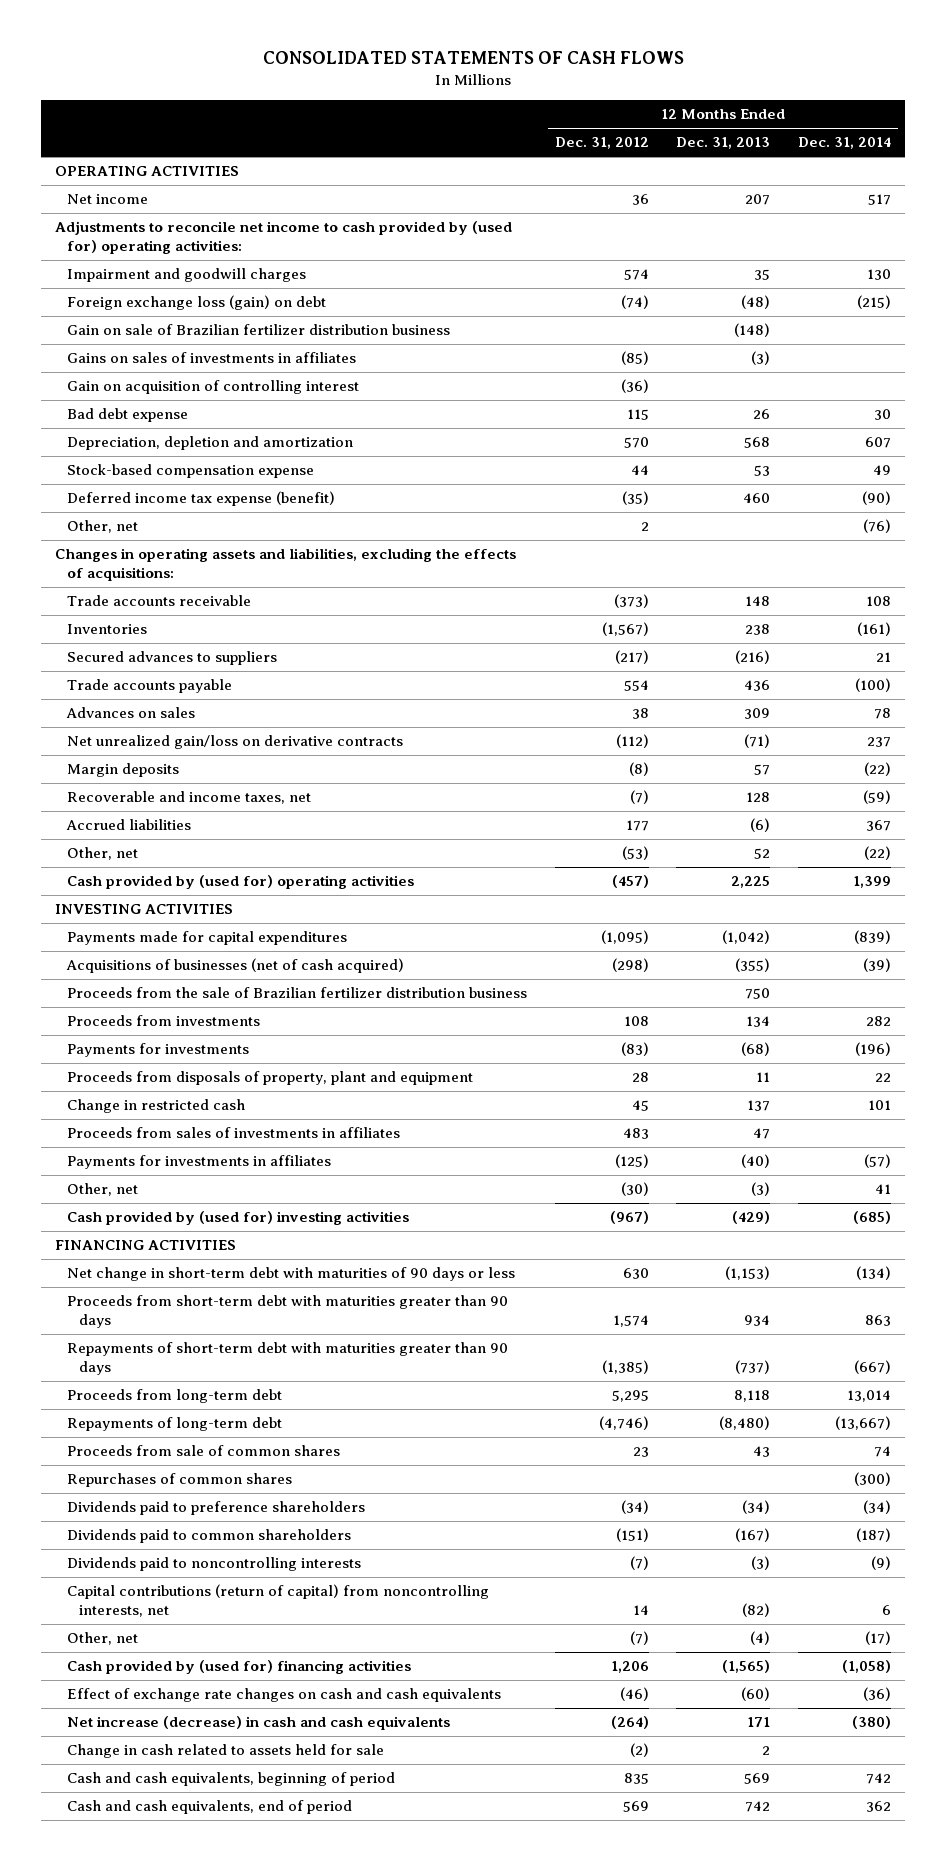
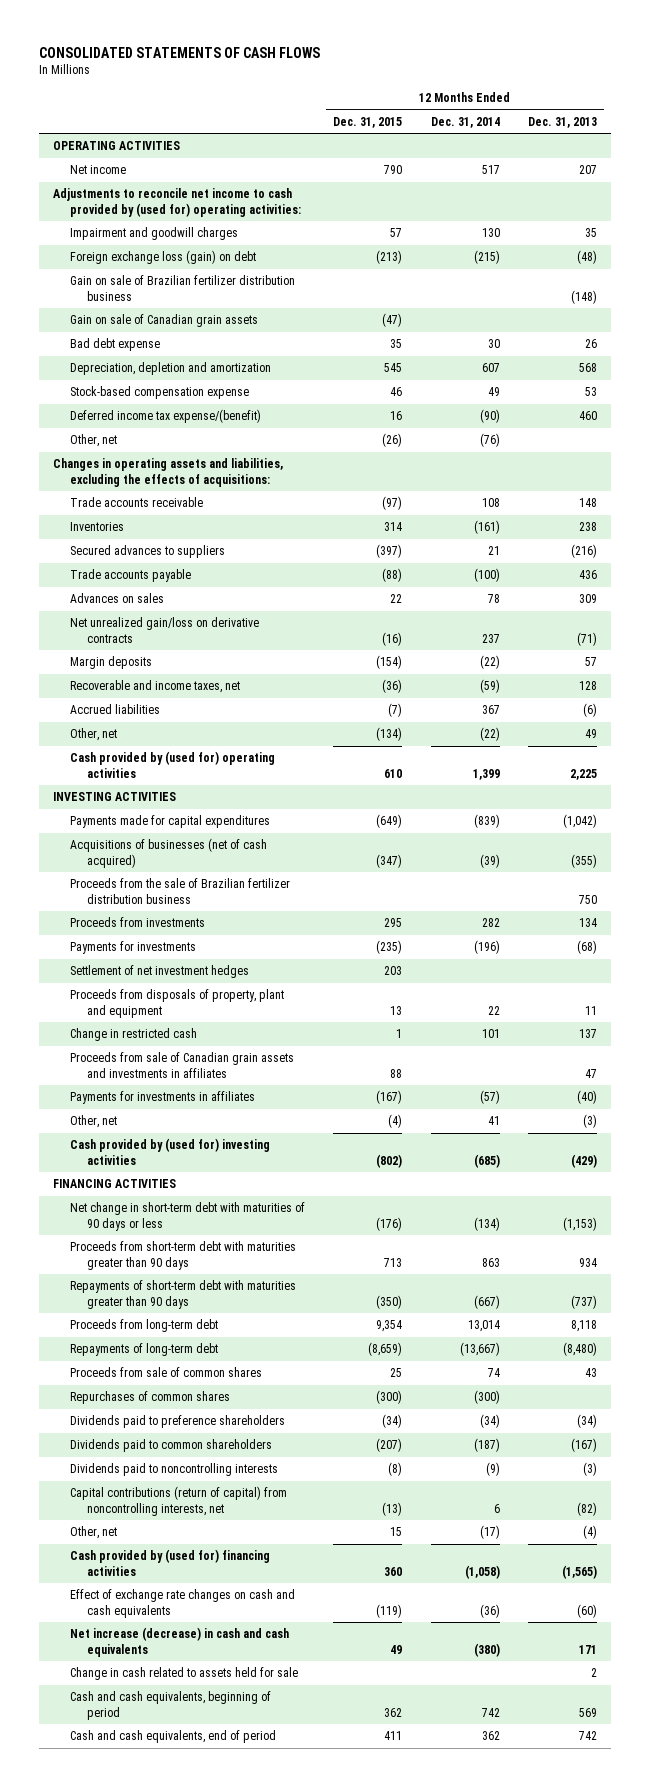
- | 12 Months Ended Dec. 31, 2012 | 12 Months Ended Dec. 31, 2013 | 12 Months Ended Dec. 31, 2014
+ | 12 Months Ended Dec. 31, 2015 | 12 Months Ended Dec. 31, 2014 | 12 Months Ended Dec. 31, 2013
- Gains on sales of investments in affiliates | (85) | (3) |
- Gain on acquisition of controlling interest | (36) | |
+ Gain on sale of Canadian grain assets | (47) | |
- Deferred income tax expense (benefit) | (35) | 460 | (90)
+ Deferred income tax expense/(benefit) | 16 | (90) | 460
- Other, net | (53) | 52 | (22)
+ Other, net | (134) | (22) | 49
+ Settlement of net investment hedges | 203 | |
- Proceeds from sales of investments in affiliates | 483 | 47 |
+ Proceeds from sale of Canadian grain assets and investments in affiliates | 88 | | 47

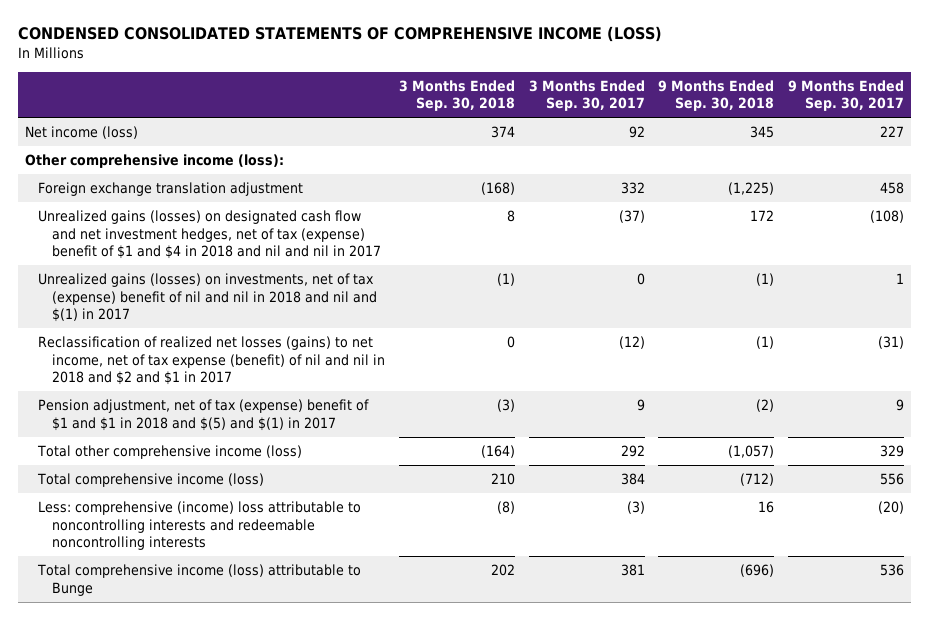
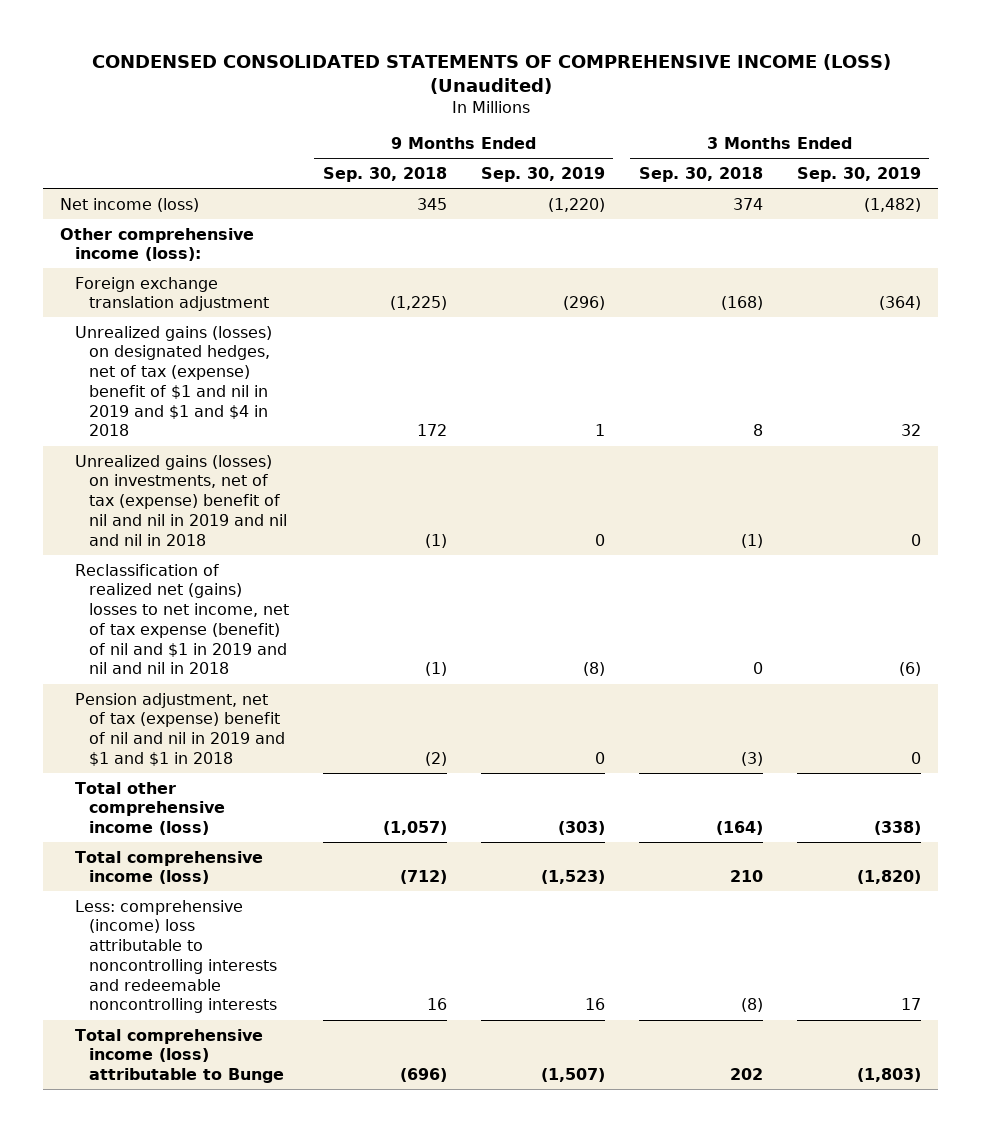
- CONDENSED CONSOLIDATED STATEMENTS OF COMPREHENSIVE INCOME (LOSS)
+ CONDENSED CONSOLIDATED STATEMENTS OF COMPREHENSIVE INCOME (LOSS) (Unaudited)
- | 3 Months Ended Sep. 30, 2018 | 3 Months Ended Sep. 30, 2017 | 9 Months Ended Sep. 30, 2018 | 9 Months Ended Sep. 30, 2017
+ | 9 Months Ended Sep. 30, 2018 | 9 Months Ended Sep. 30, 2019 | 3 Months Ended Sep. 30, 2018 | 3 Months Ended Sep. 30, 2019
- Unrealized gains (losses) on designated cash flow and net investment hedges, net of tax (expense) benefit of $1 and $4 in 2018 and nil and nil in 2017 | 8 | (37) | 172 | (108)
- Unrealized gains (losses) on investments, net of tax (expense) benefit of nil and nil in 2018 and nil and $(1) in 2017 | (1) | 0 | (1) | 1
- Reclassification of realized net losses (gains) to net income, net of tax expense (benefit) of nil and nil in 2018 and $2 and $1 in 2017 | 0 | (12) | (1) | (31)
- Pension adjustment, net of tax (expense) benefit of $1 and $1 in 2018 and $(5) and $(1) in 2017 | (3) | 9 | (2) | 9
+ Unrealized gains (losses) on designated hedges, net of tax (expense) benefit of $1 and nil in 2019 and $1 and $4 in 2018 | 172 | 1 | 8 | 32
+ Unrealized gains (losses) on investments, net of tax (expense) benefit of nil and nil in 2019 and nil and nil in 2018 | (1) | 0 | (1) | 0
+ Reclassification of realized net (gains) losses to net income, net of tax expense (benefit) of nil and $1 in 2019 and nil and nil in 2018 | (1) | (8) | 0 | (6)
+ Pension adjustment, net of tax (expense) benefit of nil and nil in 2019 and $1 and $1 in 2018 | (2) | 0 | (3) | 0

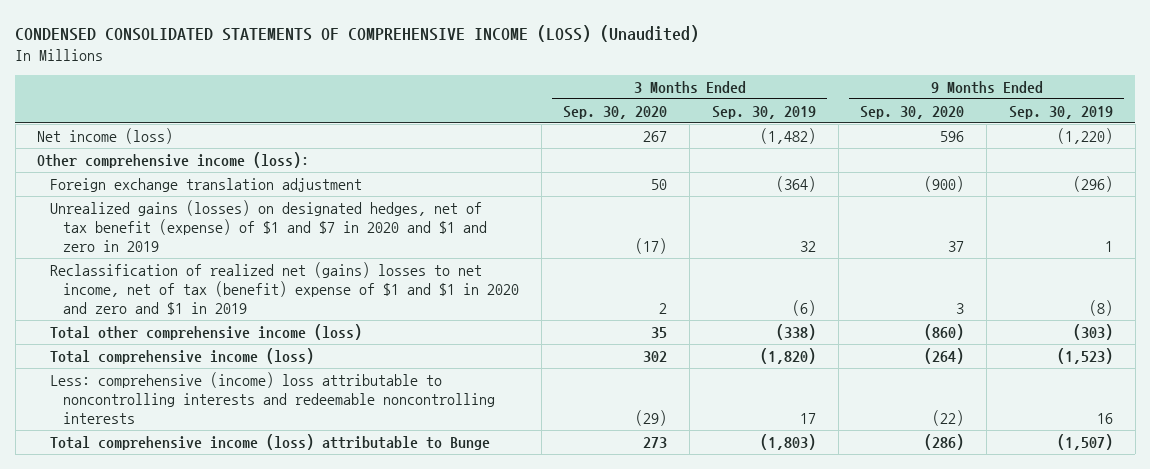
- | 9 Months Ended Sep. 30, 2018 | 9 Months Ended Sep. 30, 2019 | 3 Months Ended Sep. 30, 2018 | 3 Months Ended Sep. 30, 2019
+ | 3 Months Ended Sep. 30, 2020 | 3 Months Ended Sep. 30, 2019 | 9 Months Ended Sep. 30, 2020 | 9 Months Ended Sep. 30, 2019
- Unrealized gains (losses) on designated hedges, net of tax (expense) benefit of $1 and nil in 2019 and $1 and $4 in 2018 | 172 | 1 | 8 | 32
- Unrealized gains (losses) on investments, net of tax (expense) benefit of nil and nil in 2019 and nil and nil in 2018 | (1) | 0 | (1) | 0
- Reclassification of realized net (gains) losses to net income, net of tax expense (benefit) of nil and $1 in 2019 and nil and nil in 2018 | (1) | (8) | 0 | (6)
- Pension adjustment, net of tax (expense) benefit of nil and nil in 2019 and $1 and $1 in 2018 | (2) | 0 | (3) | 0
+ Unrealized gains (losses) on designated hedges, net of tax benefit (expense) of $1 and $7 in 2020 and $1 and zero in 2019 | (17) | 32 | 37 | 1
+ Reclassification of realized net (gains) losses to net income, net of tax (benefit) expense of $1 and $1 in 2020 and zero and $1 in 2019 | 2 | (6) | 3 | (8)

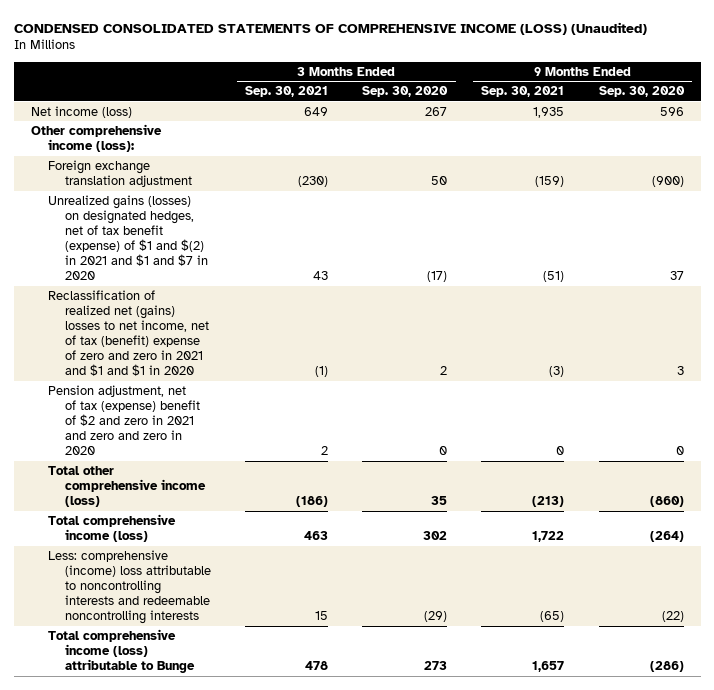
- | 3 Months Ended Sep. 30, 2020 | 3 Months Ended Sep. 30, 2019 | 9 Months Ended Sep. 30, 2020 | 9 Months Ended Sep. 30, 2019
+ | 3 Months Ended Sep. 30, 2021 | 3 Months Ended Sep. 30, 2020 | 9 Months Ended Sep. 30, 2021 | 9 Months Ended Sep. 30, 2020
- Unrealized gains (losses) on designated hedges, net of tax benefit (expense) of $1 and $7 in 2020 and $1 and zero in 2019 | (17) | 32 | 37 | 1
- Reclassification of realized net (gains) losses to net income, net of tax (benefit) expense of $1 and $1 in 2020 and zero and $1 in 2019 | 2 | (6) | 3 | (8)
+ Unrealized gains (losses) on designated hedges, net of tax benefit (expense) of $1 and $(2) in 2021 and $1 and $7 in 2020 | 43 | (17) | (51) | 37
+ Reclassification of realized net (gains) losses to net income, net of tax (benefit) expense of zero and zero in 2021 and $1 and $1 in 2020 | (1) | 2 | (3) | 3
+ Pension adjustment, net of tax (expense) benefit of $2 and zero in 2021 and zero and zero in 2020 | 2 | 0 | 0 | 0

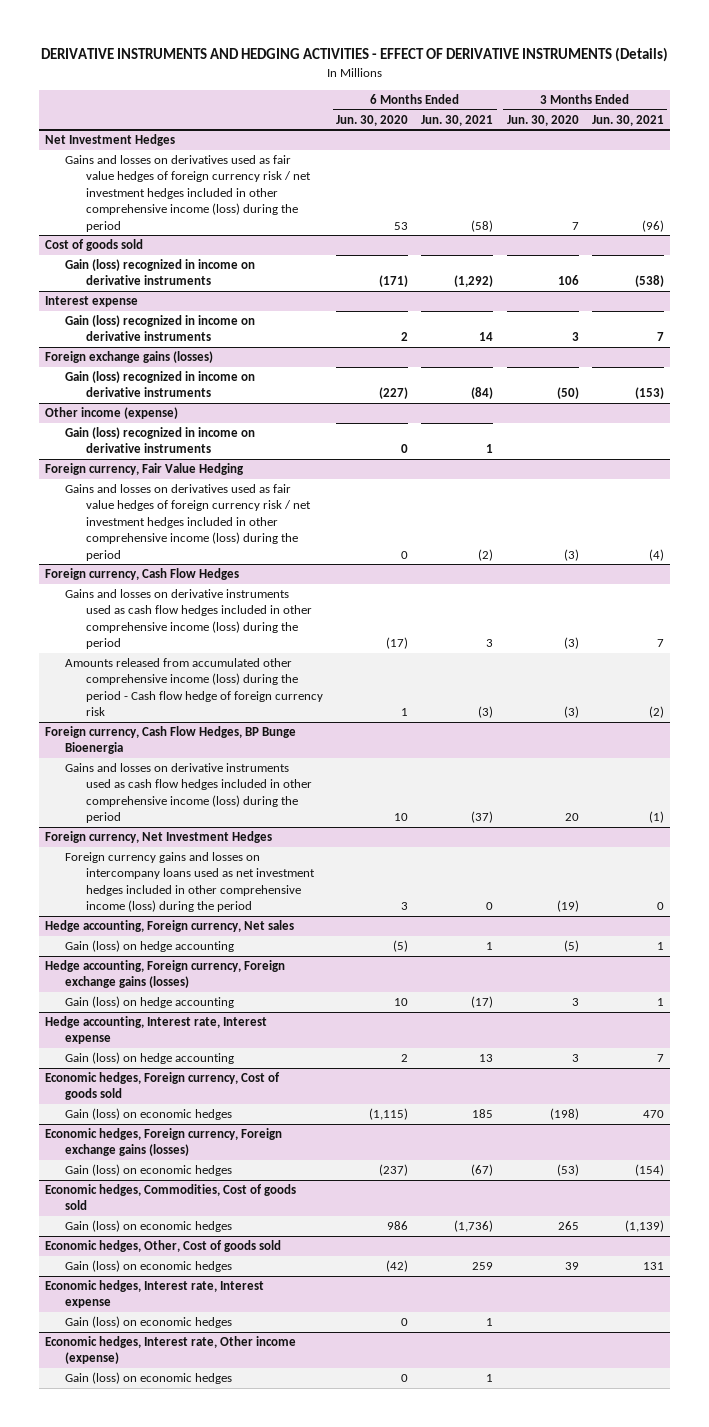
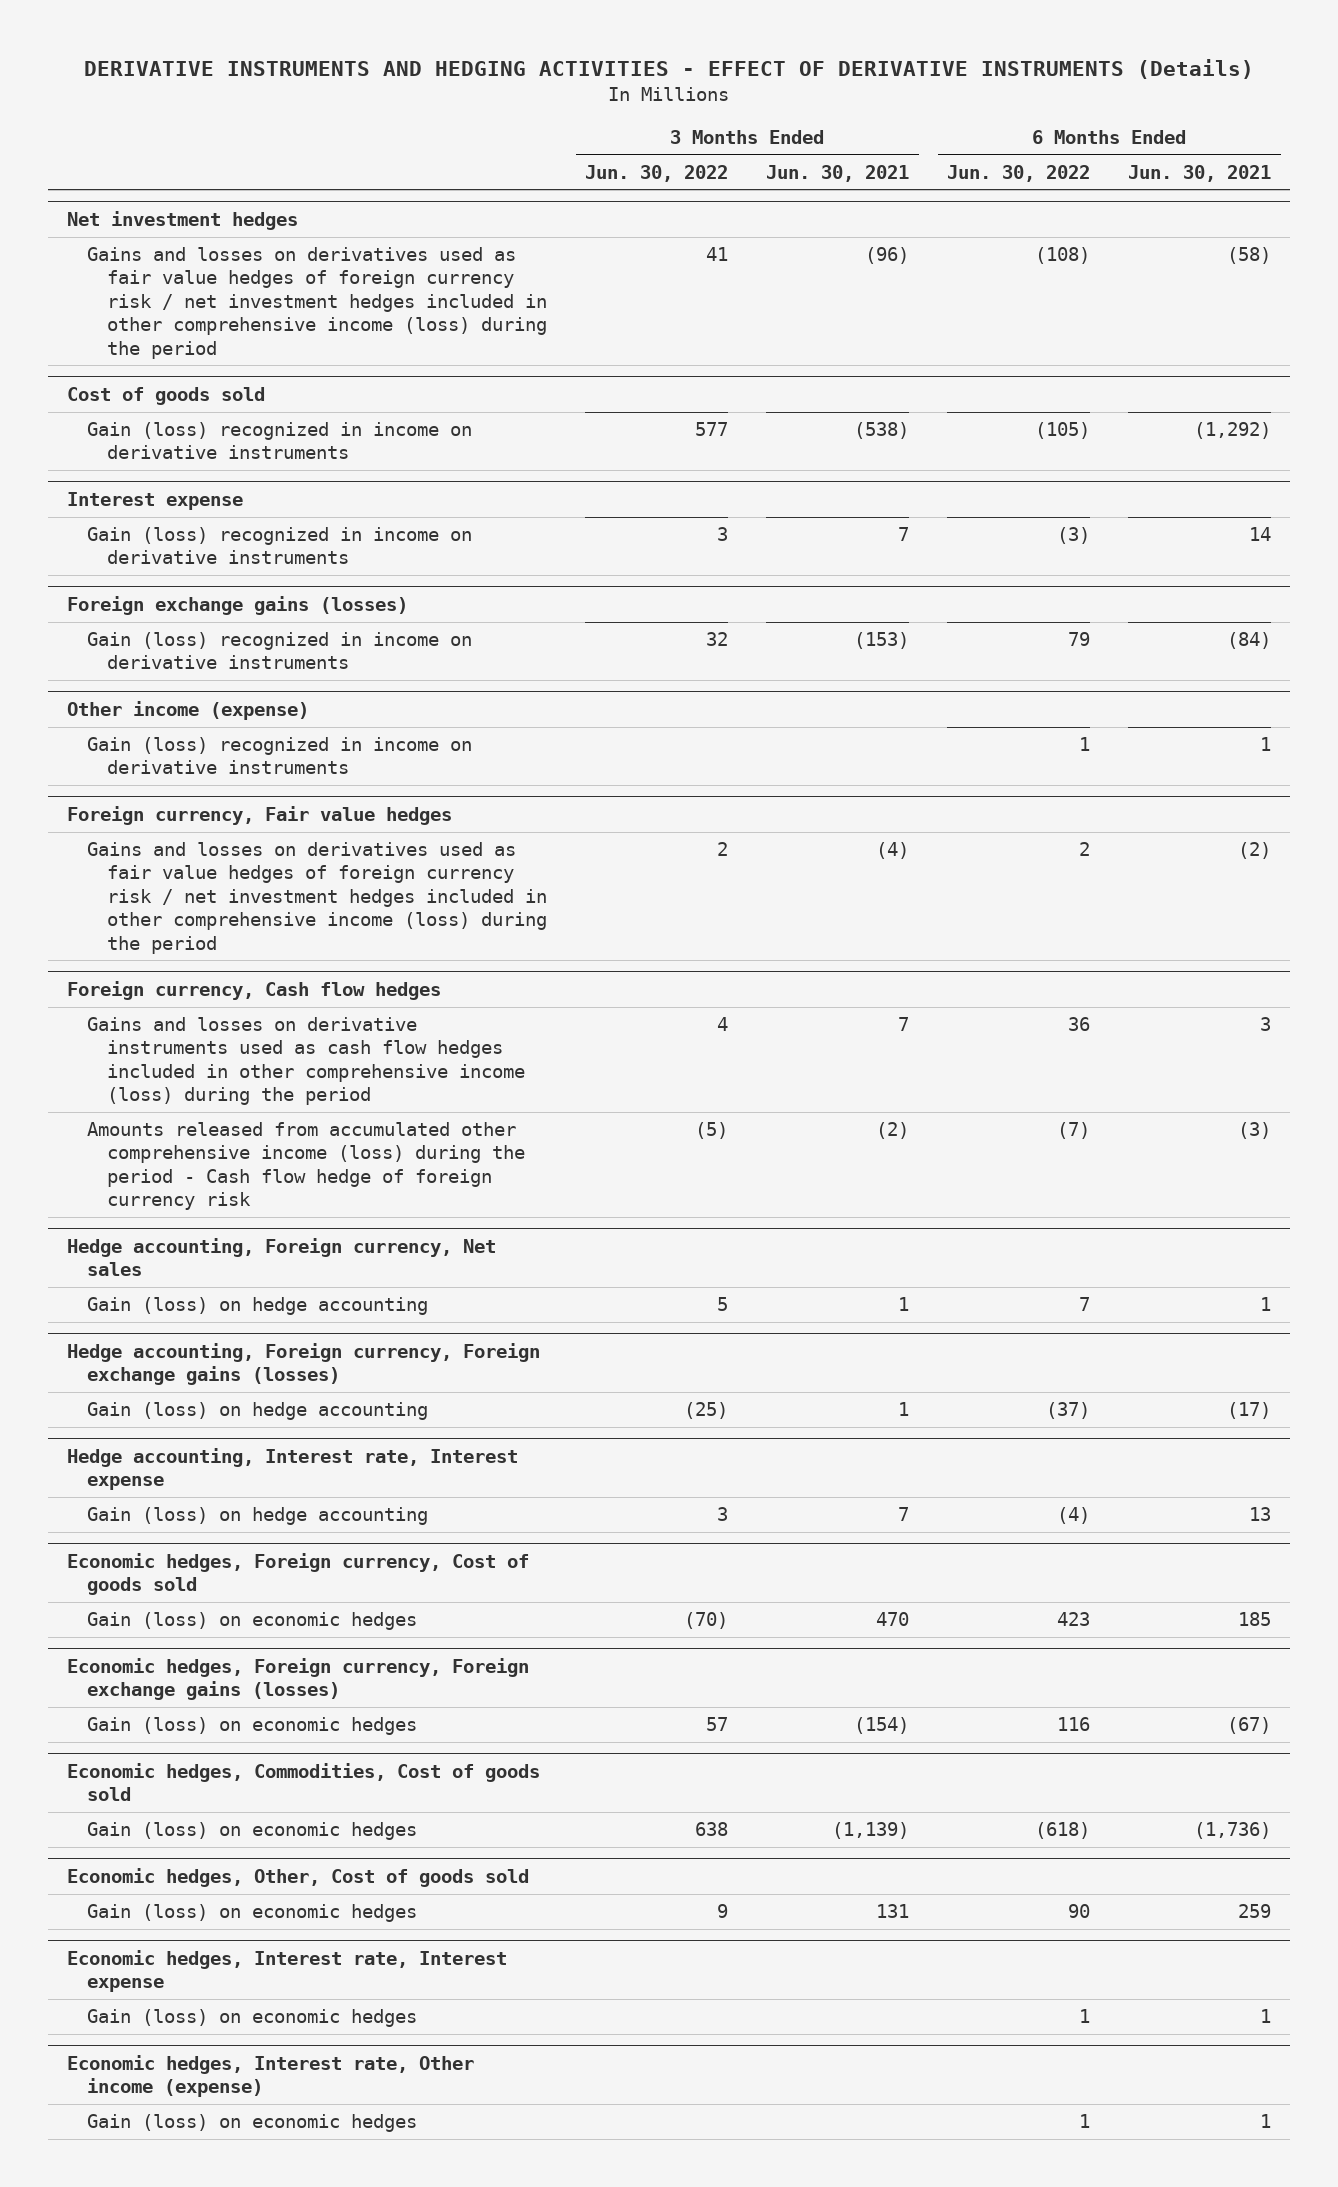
- | 6 Months Ended Jun. 30, 2020 | 6 Months Ended Jun. 30, 2021 | 3 Months Ended Jun. 30, 2020 | 3 Months Ended Jun. 30, 2021
+ | 3 Months Ended Jun. 30, 2022 | 3 Months Ended Jun. 30, 2021 | 6 Months Ended Jun. 30, 2022 | 6 Months Ended Jun. 30, 2021
- Net Investment Hedges
+ Net investment hedges
- Foreign currency, Fair Value Hedging
+ Foreign currency, Fair value hedges
- Foreign currency, Cash Flow Hedges
+ Foreign currency, Cash flow hedges
- Foreign currency, Cash Flow Hedges, BP Bunge Bioenergia
- Gains and losses on derivative instruments used as cash flow hedges included in other comprehensive income (loss) during the period | 10 | (37) | 20 | (1)
- Foreign currency, Net Investment Hedges
- Foreign currency gains and losses on intercompany loans used as net investment hedges included in other comprehensive income (loss) during the period | 3 | 0 | (19) | 0

